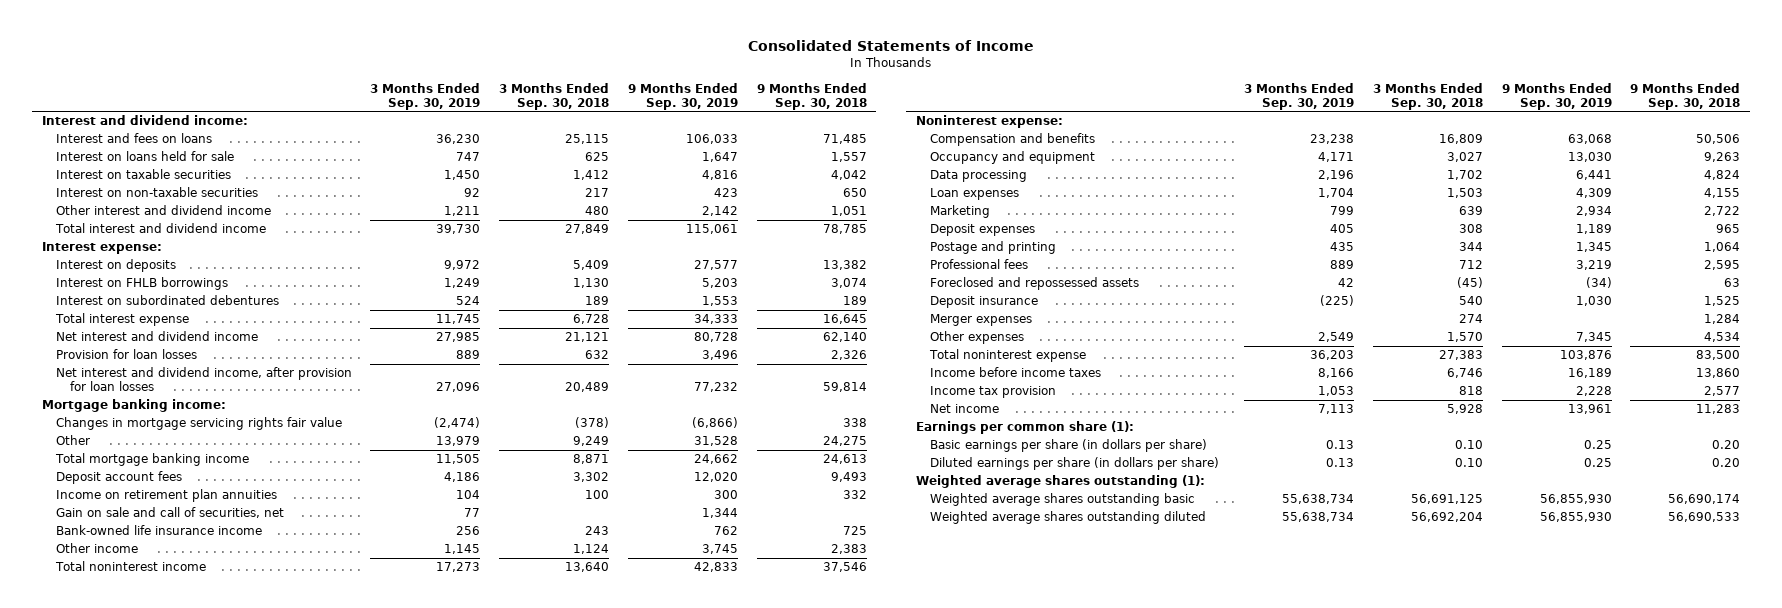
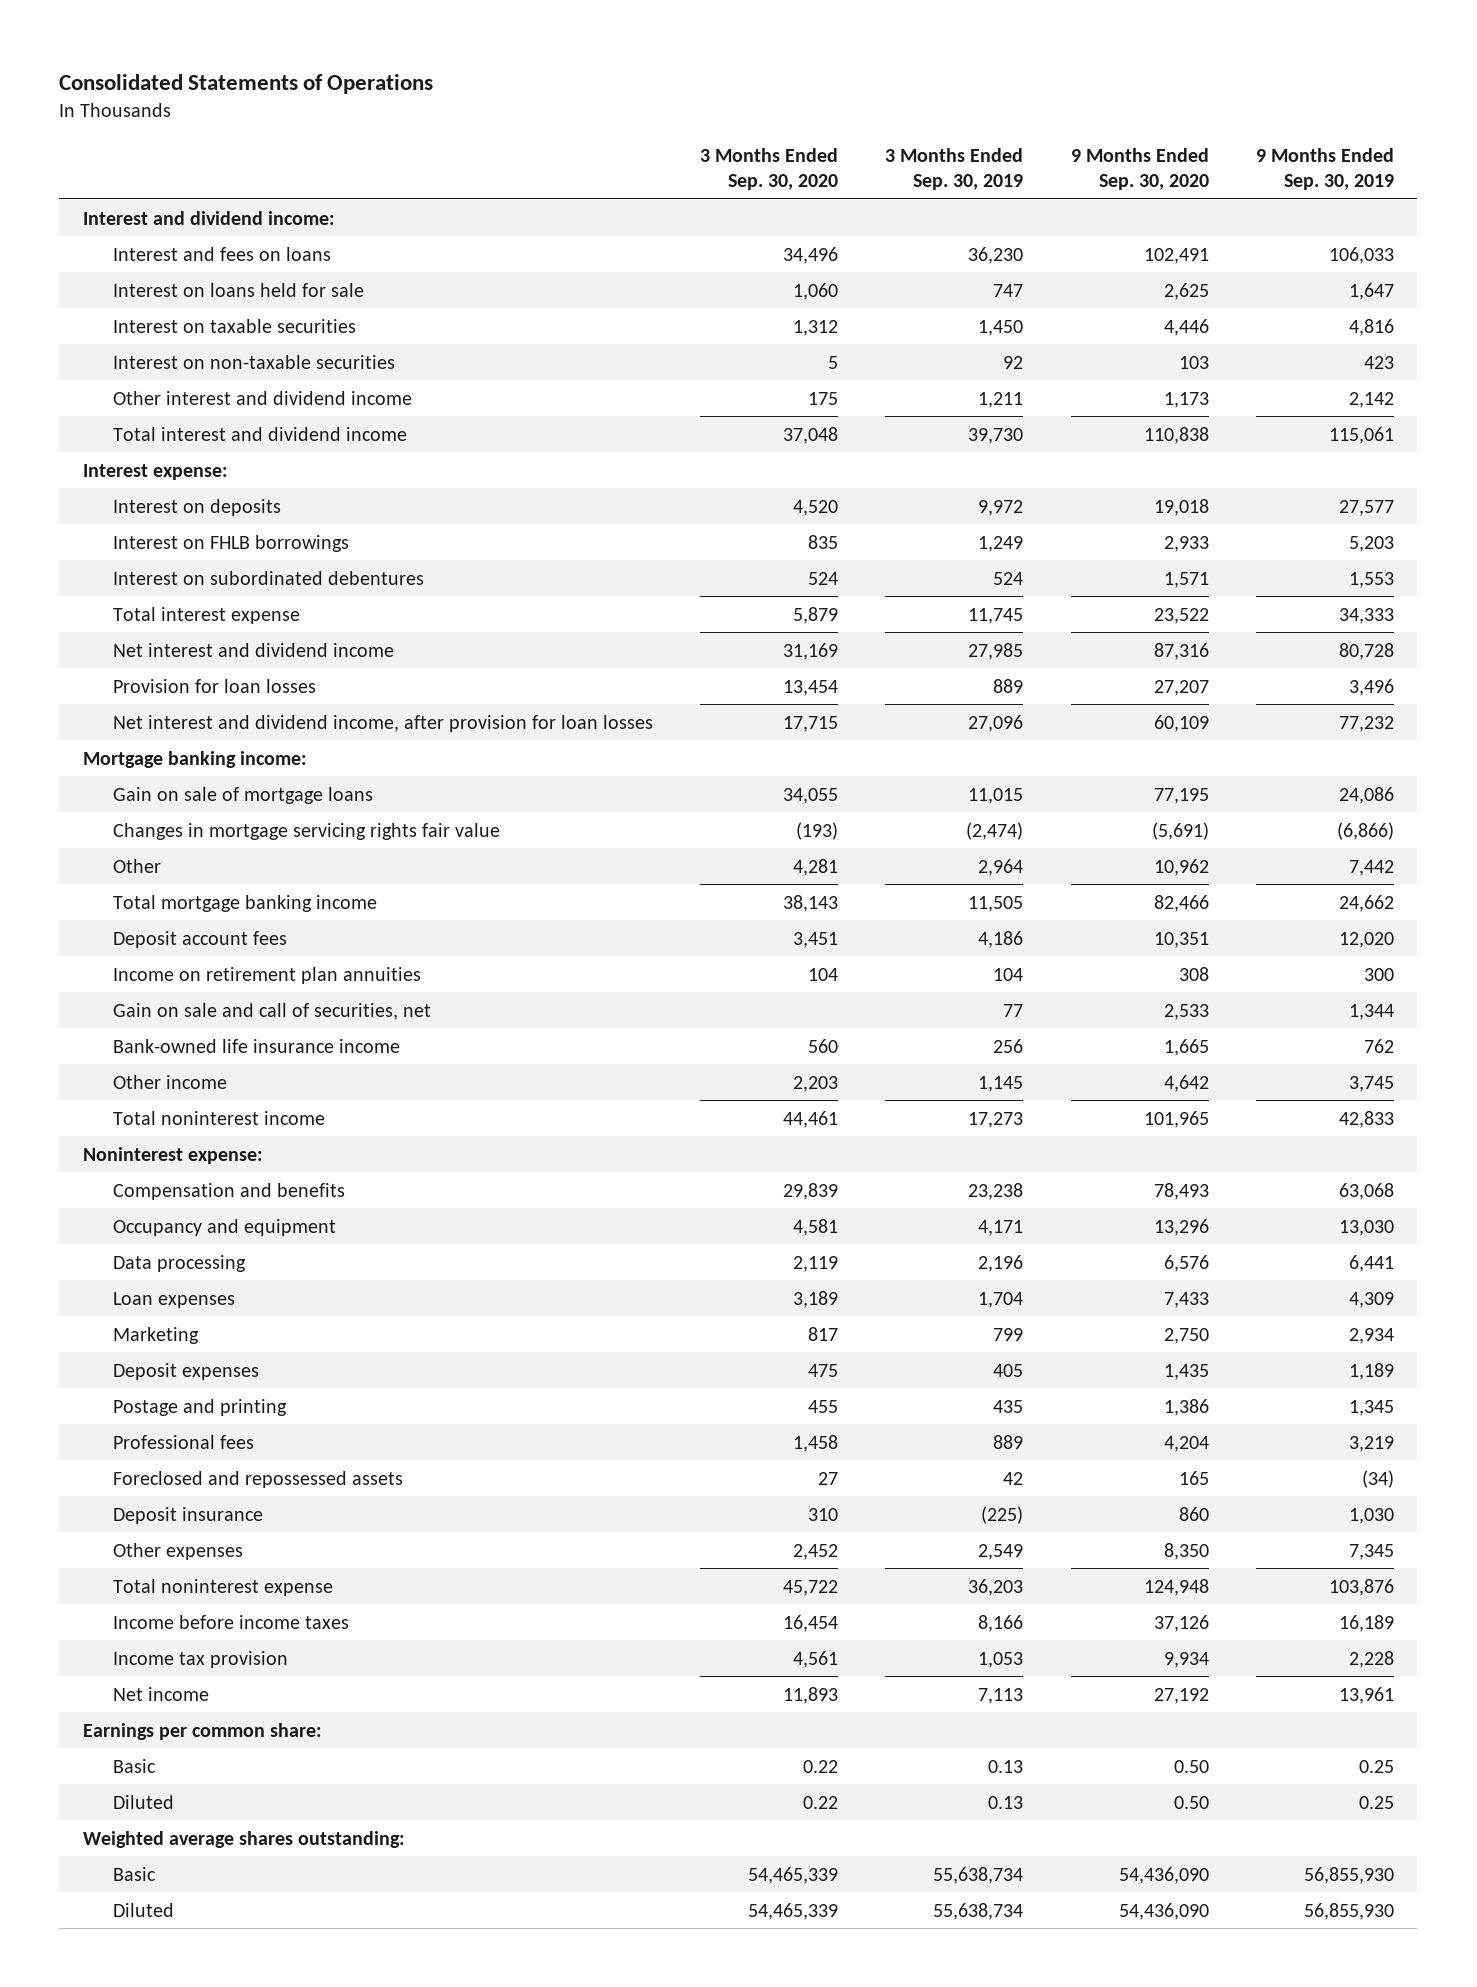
- Consolidated Statements of Income
+ Consolidated Statements of Operations
- | 3 Months Ended Sep. 30, 2019 | 3 Months Ended Sep. 30, 2018 | 9 Months Ended Sep. 30, 2019 | 9 Months Ended Sep. 30, 2018
+ | 3 Months Ended Sep. 30, 2020 | 3 Months Ended Sep. 30, 2019 | 9 Months Ended Sep. 30, 2020 | 9 Months Ended Sep. 30, 2019
+ Gain on sale of mortgage loans | 34,055 | 11,015 | 77,195 | 24,086
- Other | 13,979 | 9,249 | 31,528 | 24,275
+ Other | 4,281 | 2,964 | 10,962 | 7,442
- Merger expenses | | 274 | | 1,284
- Earnings per common share (1):
- Basic earnings per share (in dollars per share) | 0.13 | 0.10 | 0.25 | 0.20
- Diluted earnings per share (in dollars per share) | 0.13 | 0.10 | 0.25 | 0.20
- Weighted average shares outstanding (1):
- Weighted average shares outstanding basic | 55,638,734 | 56,691,125 | 56,855,930 | 56,690,174
- Weighted average shares outstanding diluted | 55,638,734 | 56,692,204 | 56,855,930 | 56,690,533
+ Earnings per common share:
+ Basic | 0.22 | 0.13 | 0.50 | 0.25
+ Diluted | 0.22 | 0.13 | 0.50 | 0.25
+ Weighted average shares outstanding:
+ Basic | 54,465,339 | 55,638,734 | 54,436,090 | 56,855,930
+ Diluted | 54,465,339 | 55,638,734 | 54,436,090 | 56,855,930

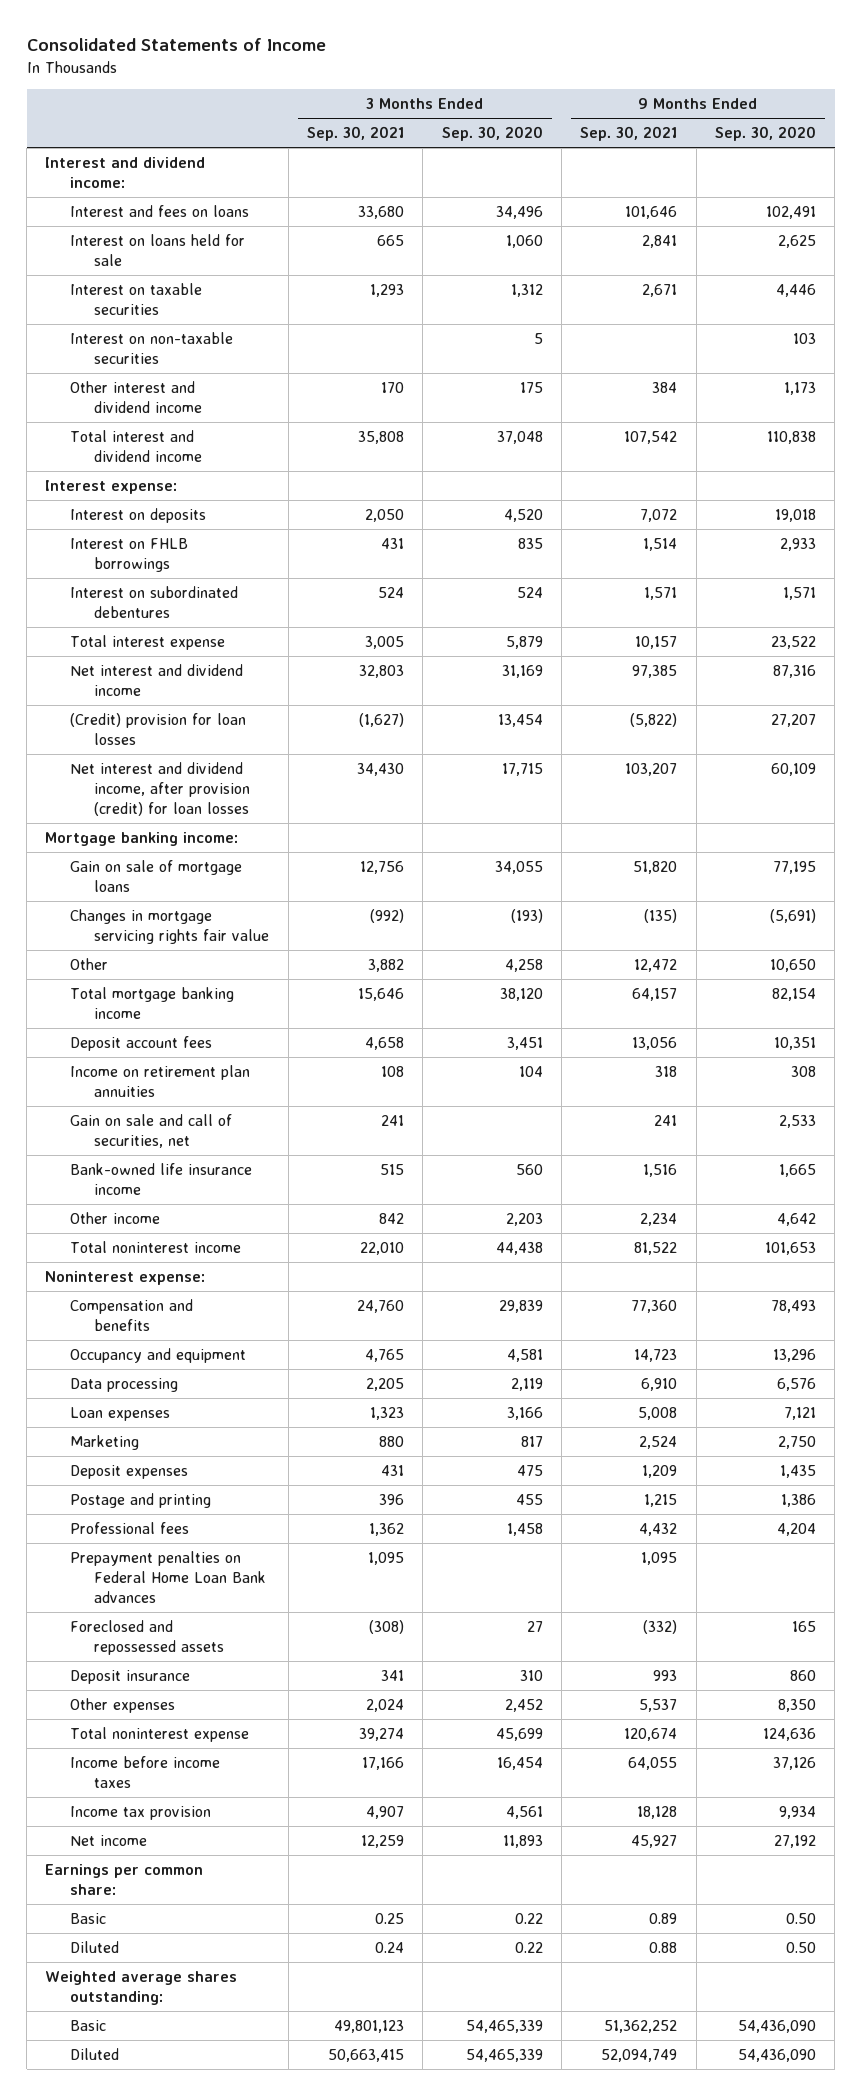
- Consolidated Statements of Operations
+ Consolidated Statements of Income
- | 3 Months Ended Sep. 30, 2020 | 3 Months Ended Sep. 30, 2019 | 9 Months Ended Sep. 30, 2020 | 9 Months Ended Sep. 30, 2019
+ | 3 Months Ended Sep. 30, 2021 | 3 Months Ended Sep. 30, 2020 | 9 Months Ended Sep. 30, 2021 | 9 Months Ended Sep. 30, 2020
- Provision for loan losses | 13,454 | 889 | 27,207 | 3,496
- Net interest and dividend income, after provision for loan losses | 17,715 | 27,096 | 60,109 | 77,232
+ (Credit) provision for loan losses | (1,627) | 13,454 | (5,822) | 27,207
+ Net interest and dividend income, after provision (credit) for loan losses | 34,430 | 17,715 | 103,207 | 60,109
- Other | 4,281 | 2,964 | 10,962 | 7,442
- Total mortgage banking income | 38,143 | 11,505 | 82,466 | 24,662
+ Other | 3,882 | 4,258 | 12,472 | 10,650
+ Total mortgage banking income | 15,646 | 38,120 | 64,157 | 82,154
- Total noninterest income | 44,461 | 17,273 | 101,965 | 42,833
+ Total noninterest income | 22,010 | 44,438 | 81,522 | 101,653
- Loan expenses | 3,189 | 1,704 | 7,433 | 4,309
+ Loan expenses | 1,323 | 3,166 | 5,008 | 7,121
+ Prepayment penalties on Federal Home Loan Bank advances | 1,095 | | 1,095 |
- Total noninterest expense | 45,722 | 36,203 | 124,948 | 103,876
+ Total noninterest expense | 39,274 | 45,699 | 120,674 | 124,636

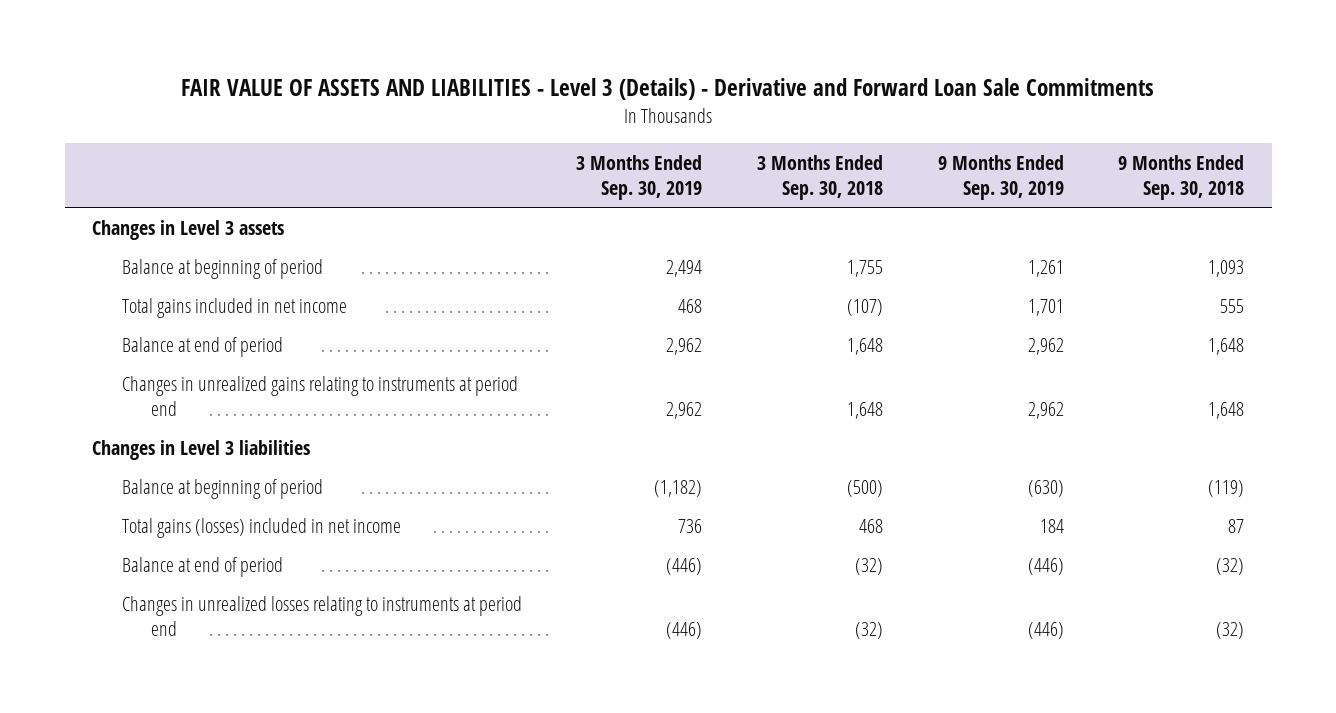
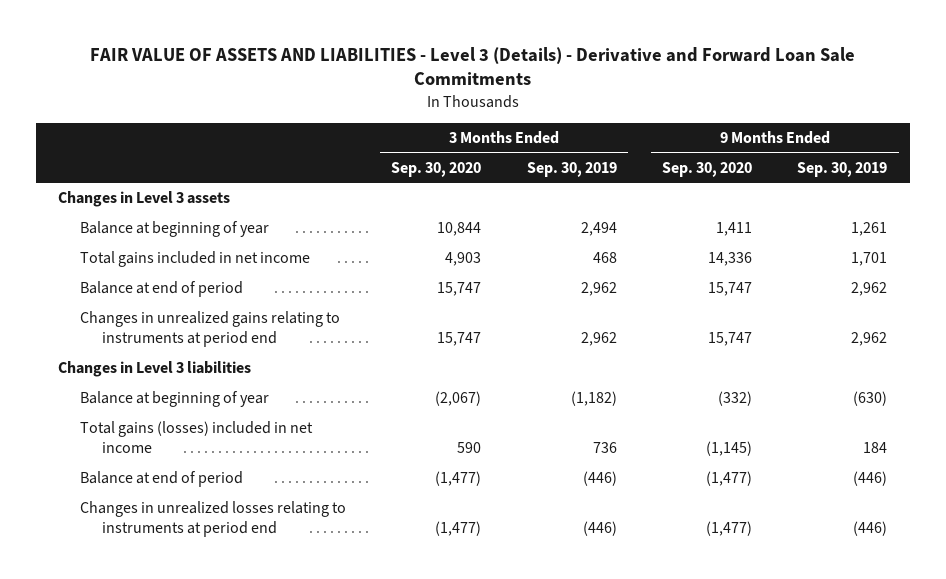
- | 3 Months Ended Sep. 30, 2019 | 3 Months Ended Sep. 30, 2018 | 9 Months Ended Sep. 30, 2019 | 9 Months Ended Sep. 30, 2018
+ | 3 Months Ended Sep. 30, 2020 | 3 Months Ended Sep. 30, 2019 | 9 Months Ended Sep. 30, 2020 | 9 Months Ended Sep. 30, 2019
- Balance at beginning of period | 2,494 | 1,755 | 1,261 | 1,093
+ Balance at beginning of year | 10,844 | 2,494 | 1,411 | 1,261
- Balance at beginning of period | (1,182) | (500) | (630) | (119)
+ Balance at beginning of year | (2,067) | (1,182) | (332) | (630)

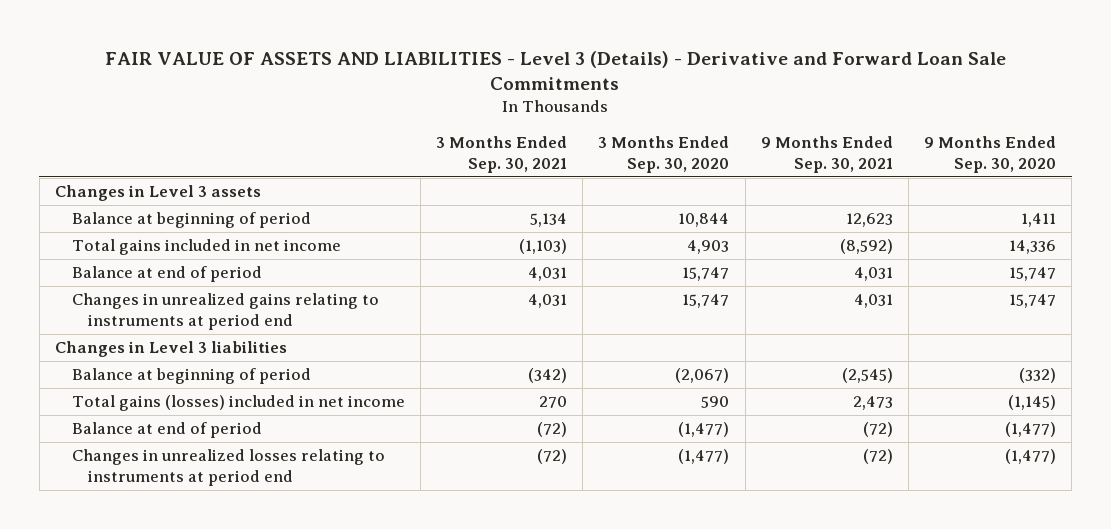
- | 3 Months Ended Sep. 30, 2020 | 3 Months Ended Sep. 30, 2019 | 9 Months Ended Sep. 30, 2020 | 9 Months Ended Sep. 30, 2019
+ | 3 Months Ended Sep. 30, 2021 | 3 Months Ended Sep. 30, 2020 | 9 Months Ended Sep. 30, 2021 | 9 Months Ended Sep. 30, 2020
- Balance at beginning of year | 10,844 | 2,494 | 1,411 | 1,261
+ Balance at beginning of period | 5,134 | 10,844 | 12,623 | 1,411
- Balance at beginning of year | (2,067) | (1,182) | (332) | (630)
+ Balance at beginning of period | (342) | (2,067) | (2,545) | (332)

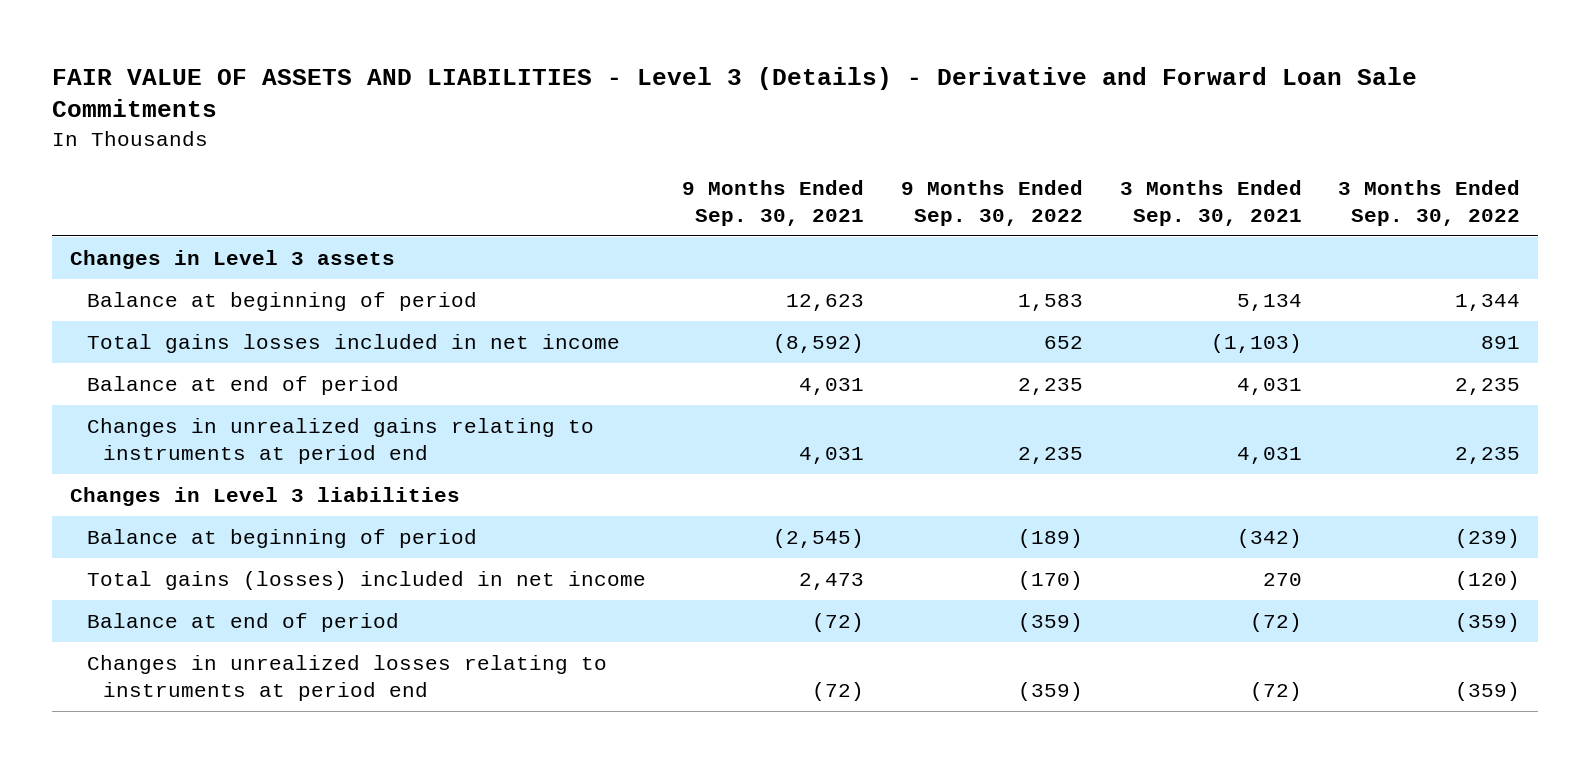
- | 3 Months Ended Sep. 30, 2021 | 3 Months Ended Sep. 30, 2020 | 9 Months Ended Sep. 30, 2021 | 9 Months Ended Sep. 30, 2020
+ | 9 Months Ended Sep. 30, 2021 | 9 Months Ended Sep. 30, 2022 | 3 Months Ended Sep. 30, 2021 | 3 Months Ended Sep. 30, 2022
- Total gains included in net income | (1,103) | 4,903 | (8,592) | 14,336
+ Total gains losses included in net income | (8,592) | 652 | (1,103) | 891

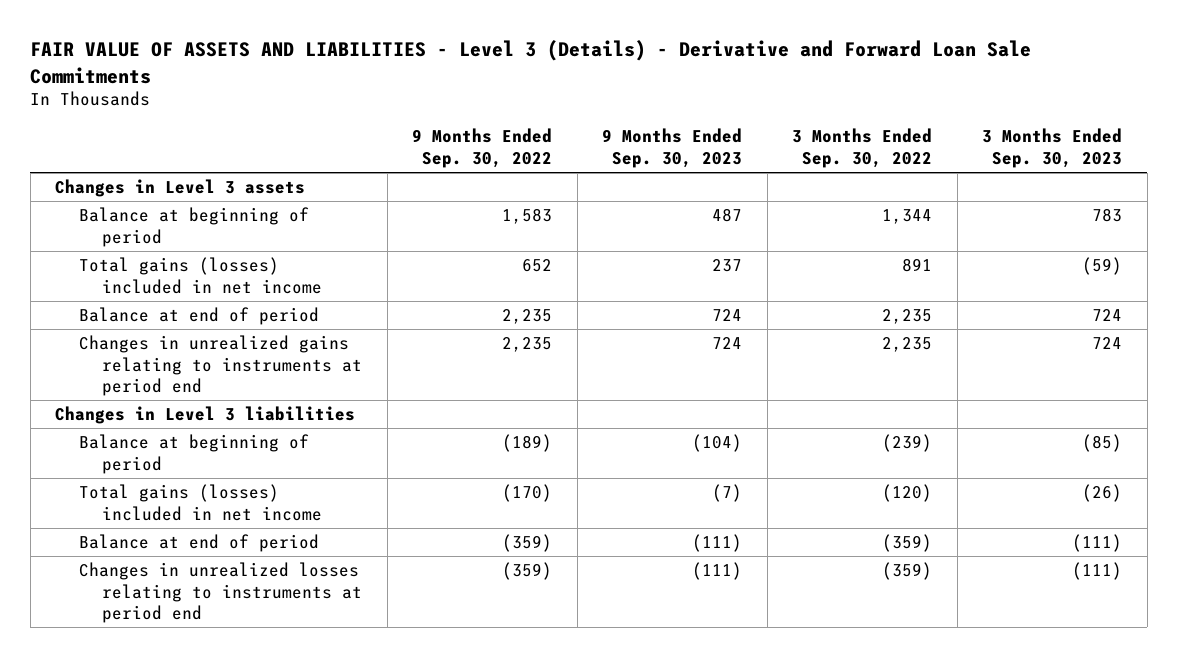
- | 9 Months Ended Sep. 30, 2021 | 9 Months Ended Sep. 30, 2022 | 3 Months Ended Sep. 30, 2021 | 3 Months Ended Sep. 30, 2022
+ | 9 Months Ended Sep. 30, 2022 | 9 Months Ended Sep. 30, 2023 | 3 Months Ended Sep. 30, 2022 | 3 Months Ended Sep. 30, 2023
- Total gains losses included in net income | (8,592) | 652 | (1,103) | 891
+ Total gains (losses) included in net income | 652 | 237 | 891 | (59)

